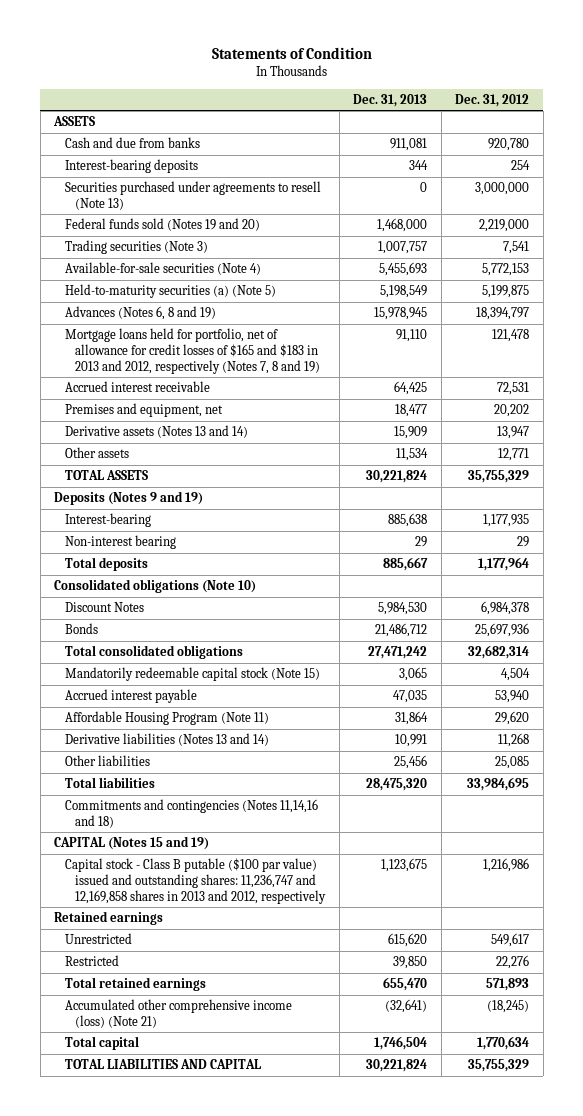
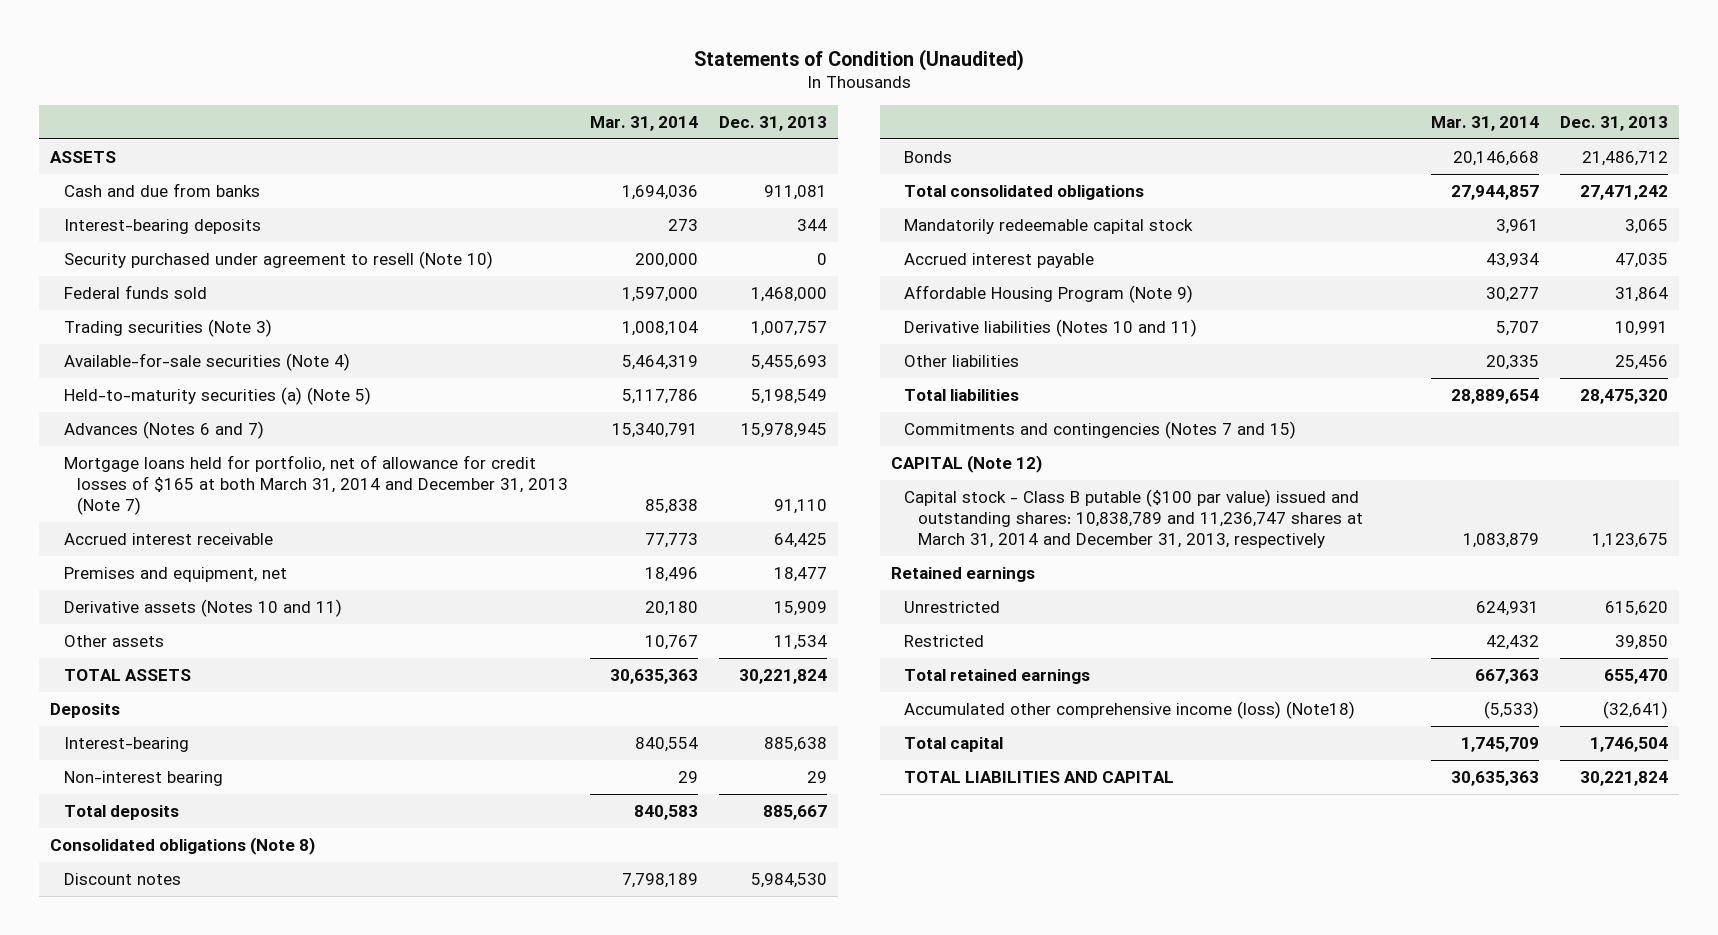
- Statements of Condition
+ Statements of Condition (Unaudited)
- | Dec. 31, 2013 | Dec. 31, 2012
+ | Mar. 31, 2014 | Dec. 31, 2013
- Securities purchased under agreements to resell (Note 13) | 0 | 3,000,000
- Federal funds sold (Notes 19 and 20) | 1,468,000 | 2,219,000
+ Security purchased under agreement to resell (Note 10) | 200,000 | 0
+ Federal funds sold | 1,597,000 | 1,468,000
- Advances (Notes 6, 8 and 19) | 15,978,945 | 18,394,797
- Mortgage loans held for portfolio, net of allowance for credit losses of $165 and $183 in 2013 and 2012, respectively (Notes 7, 8 and 19) | 91,110 | 121,478
+ Advances (Notes 6 and 7) | 15,340,791 | 15,978,945
+ Mortgage loans held for portfolio, net of allowance for credit losses of $165 at both March 31, 2014 and December 31, 2013 (Note 7) | 85,838 | 91,110
- Derivative assets (Notes 13 and 14) | 15,909 | 13,947
+ Derivative assets (Notes 10 and 11) | 20,180 | 15,909
- Deposits (Notes 9 and 19)
+ Deposits
- Consolidated obligations (Note 10)
- Discount Notes | 5,984,530 | 6,984,378
+ Consolidated obligations (Note 8)
+ Discount notes | 7,798,189 | 5,984,530
- Mandatorily redeemable capital stock (Note 15) | 3,065 | 4,504
+ Mandatorily redeemable capital stock | 3,961 | 3,065
- Affordable Housing Program (Note 11) | 31,864 | 29,620
- Derivative liabilities (Notes 13 and 14) | 10,991 | 11,268
+ Affordable Housing Program (Note 9) | 30,277 | 31,864
+ Derivative liabilities (Notes 10 and 11) | 5,707 | 10,991
- Commitments and contingencies (Notes 11,14,16 and 18)
- CAPITAL (Notes 15 and 19)
- Capital stock - Class B putable ($100 par value) issued and outstanding shares: 11,236,747 and 12,169,858 shares in 2013 and 2012, respectively | 1,123,675 | 1,216,986
+ Commitments and contingencies (Notes 7 and 15)
+ CAPITAL (Note 12)
+ Capital stock - Class B putable ($100 par value) issued and outstanding shares: 10,838,789 and 11,236,747 shares at March 31, 2014 and December 31, 2013, respectively | 1,083,879 | 1,123,675
- Accumulated other comprehensive income (loss) (Note 21) | (32,641) | (18,245)
+ Accumulated other comprehensive income (loss) (Note18) | (5,533) | (32,641)

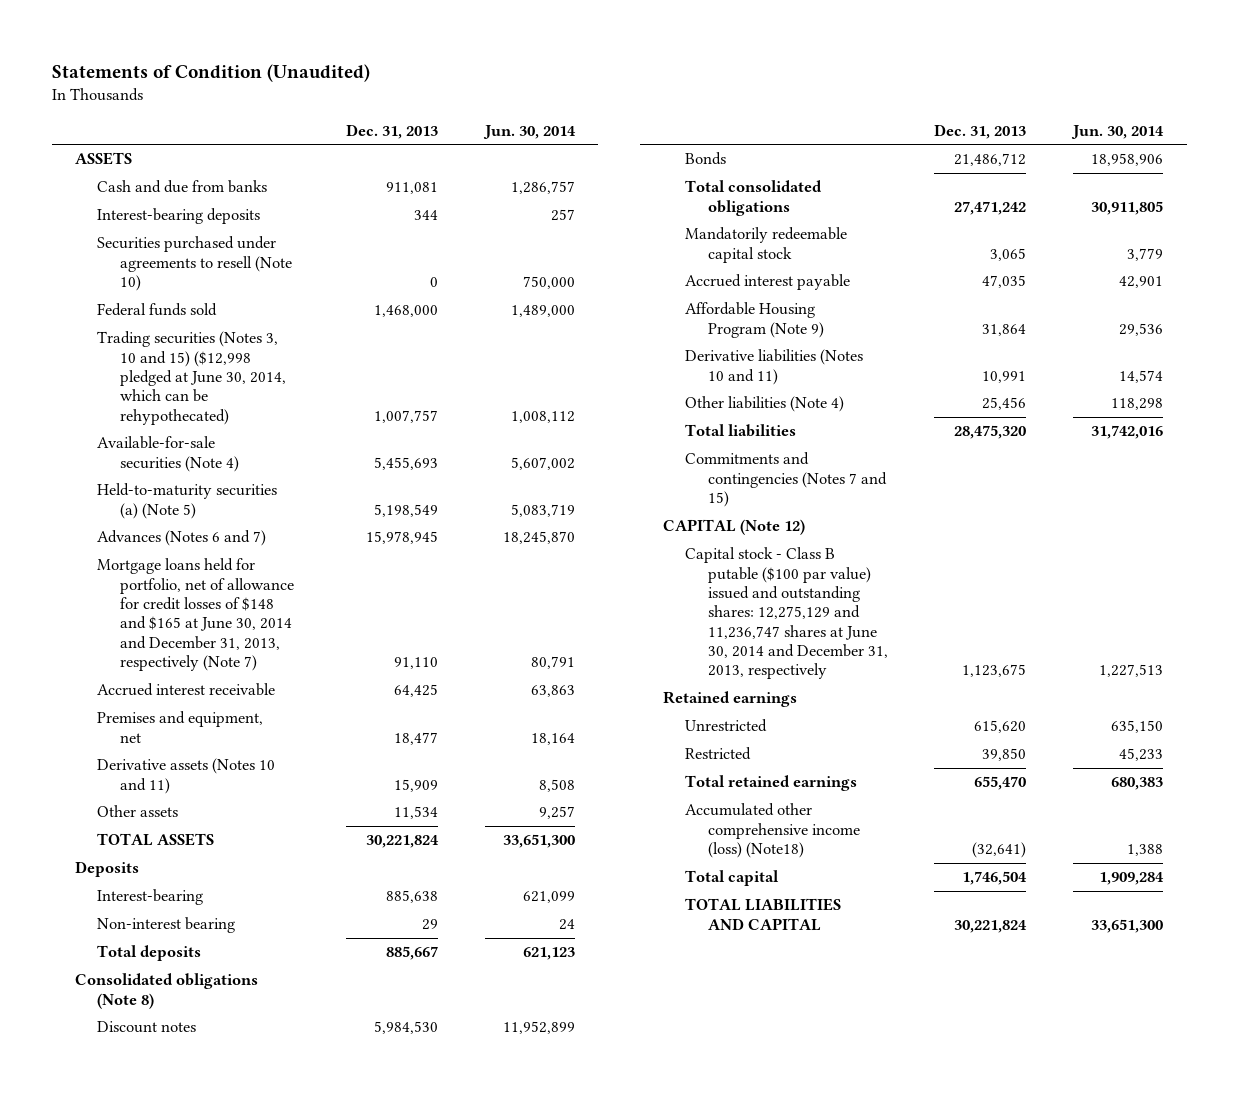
- | Mar. 31, 2014 | Dec. 31, 2013
+ | Dec. 31, 2013 | Jun. 30, 2014
- Security purchased under agreement to resell (Note 10) | 200,000 | 0
+ Securities purchased under agreements to resell (Note 10) | 0 | 750,000
- Trading securities (Note 3) | 1,008,104 | 1,007,757
+ Trading securities (Notes 3, 10 and 15) ($12,998 pledged at June 30, 2014, which can be rehypothecated) | 1,007,757 | 1,008,112
- Mortgage loans held for portfolio, net of allowance for credit losses of $165 at both March 31, 2014 and December 31, 2013 (Note 7) | 85,838 | 91,110
+ Mortgage loans held for portfolio, net of allowance for credit losses of $148 and $165 at June 30, 2014 and December 31, 2013, respectively (Note 7) | 91,110 | 80,791
- Other liabilities | 20,335 | 25,456
+ Other liabilities (Note 4) | 25,456 | 118,298
- Capital stock - Class B putable ($100 par value) issued and outstanding shares: 10,838,789 and 11,236,747 shares at March 31, 2014 and December 31, 2013, respectively | 1,083,879 | 1,123,675
+ Capital stock - Class B putable ($100 par value) issued and outstanding shares: 12,275,129 and 11,236,747 shares at June 30, 2014 and December 31, 2013, respectively | 1,123,675 | 1,227,513

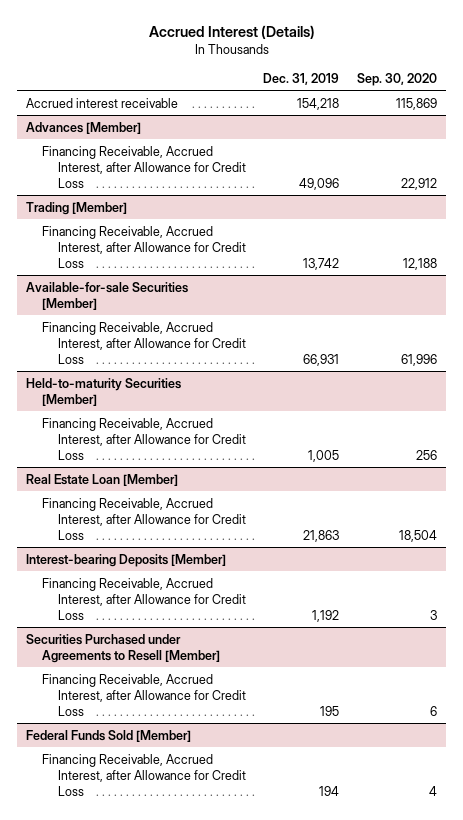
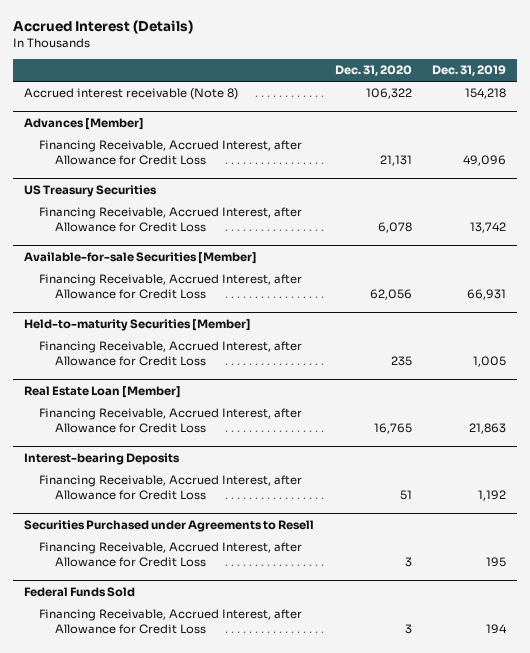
- | Dec. 31, 2019 | Sep. 30, 2020
+ | Dec. 31, 2020 | Dec. 31, 2019
- Accrued interest receivable | 154,218 | 115,869
+ Accrued interest receivable (Note 8) | 106,322 | 154,218
- Trading [Member]
+ US Treasury Securities
- Interest-bearing Deposits [Member]
+ Interest-bearing Deposits
- Securities Purchased under Agreements to Resell [Member]
+ Securities Purchased under Agreements to Resell
- Federal Funds Sold [Member]
+ Federal Funds Sold

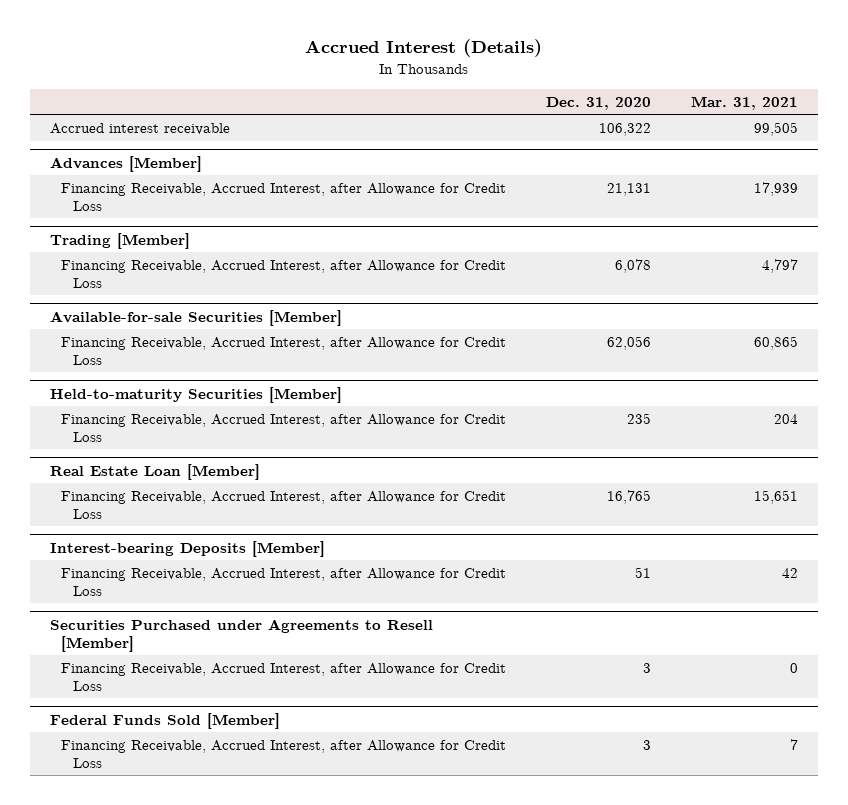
- | Dec. 31, 2020 | Dec. 31, 2019
+ | Dec. 31, 2020 | Mar. 31, 2021
- Accrued interest receivable (Note 8) | 106,322 | 154,218
+ Accrued interest receivable | 106,322 | 99,505
- US Treasury Securities
+ Trading [Member]
- Interest-bearing Deposits
+ Interest-bearing Deposits [Member]
- Securities Purchased under Agreements to Resell
+ Securities Purchased under Agreements to Resell [Member]
- Federal Funds Sold
+ Federal Funds Sold [Member]

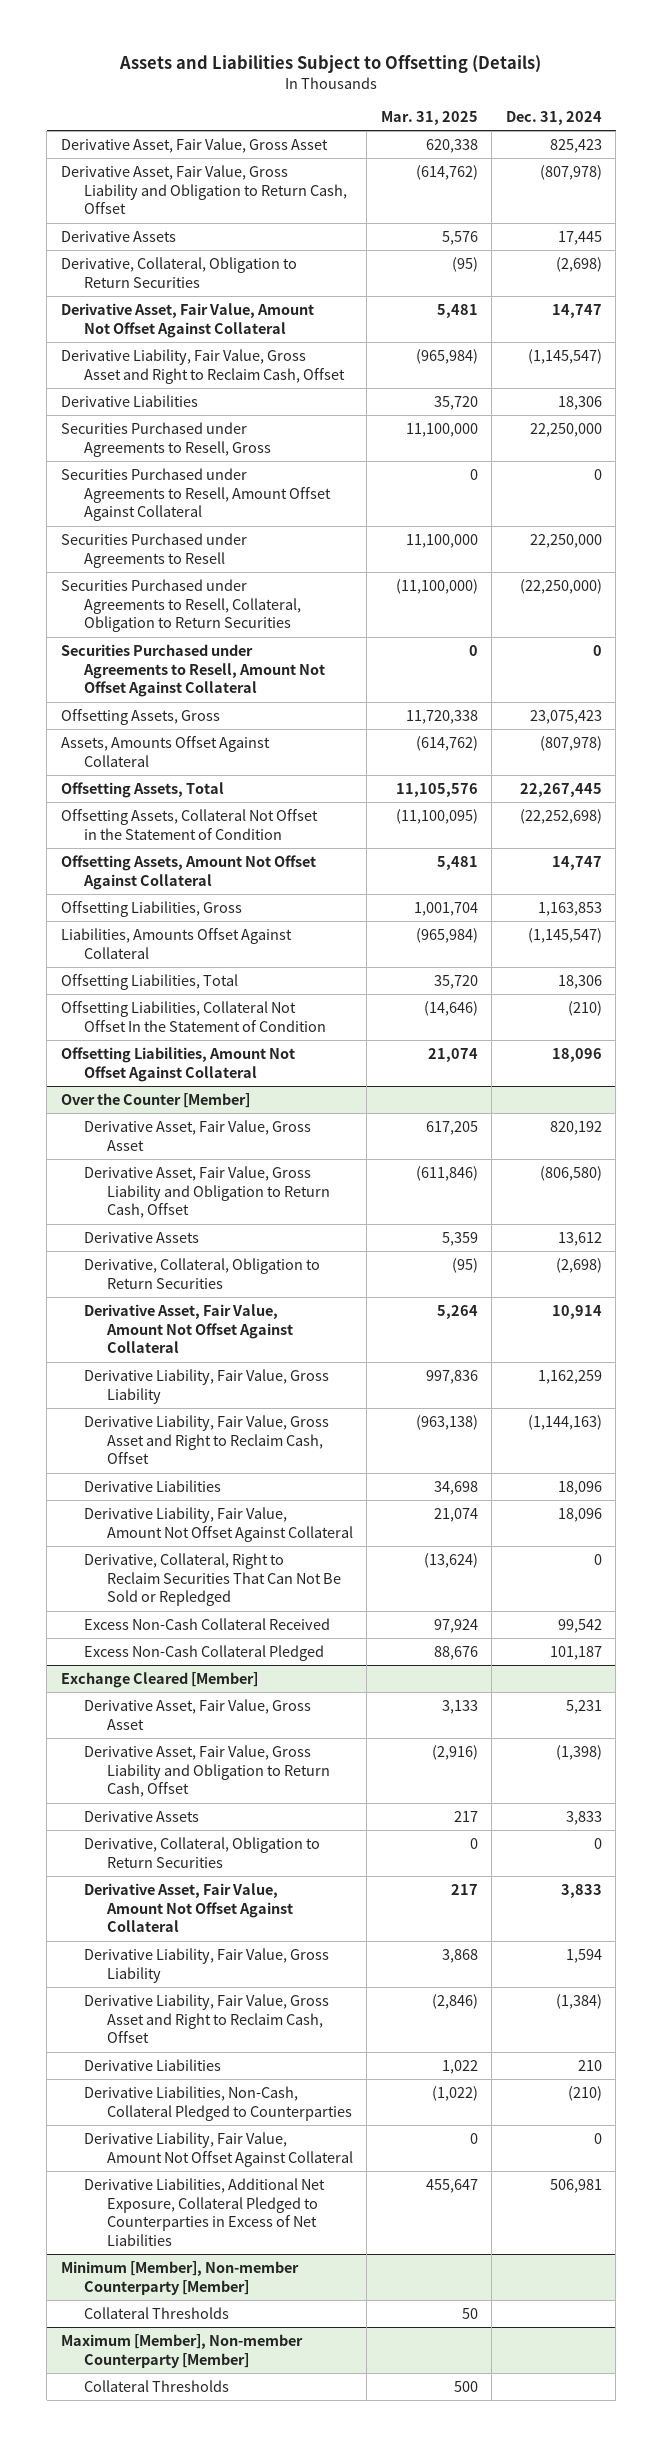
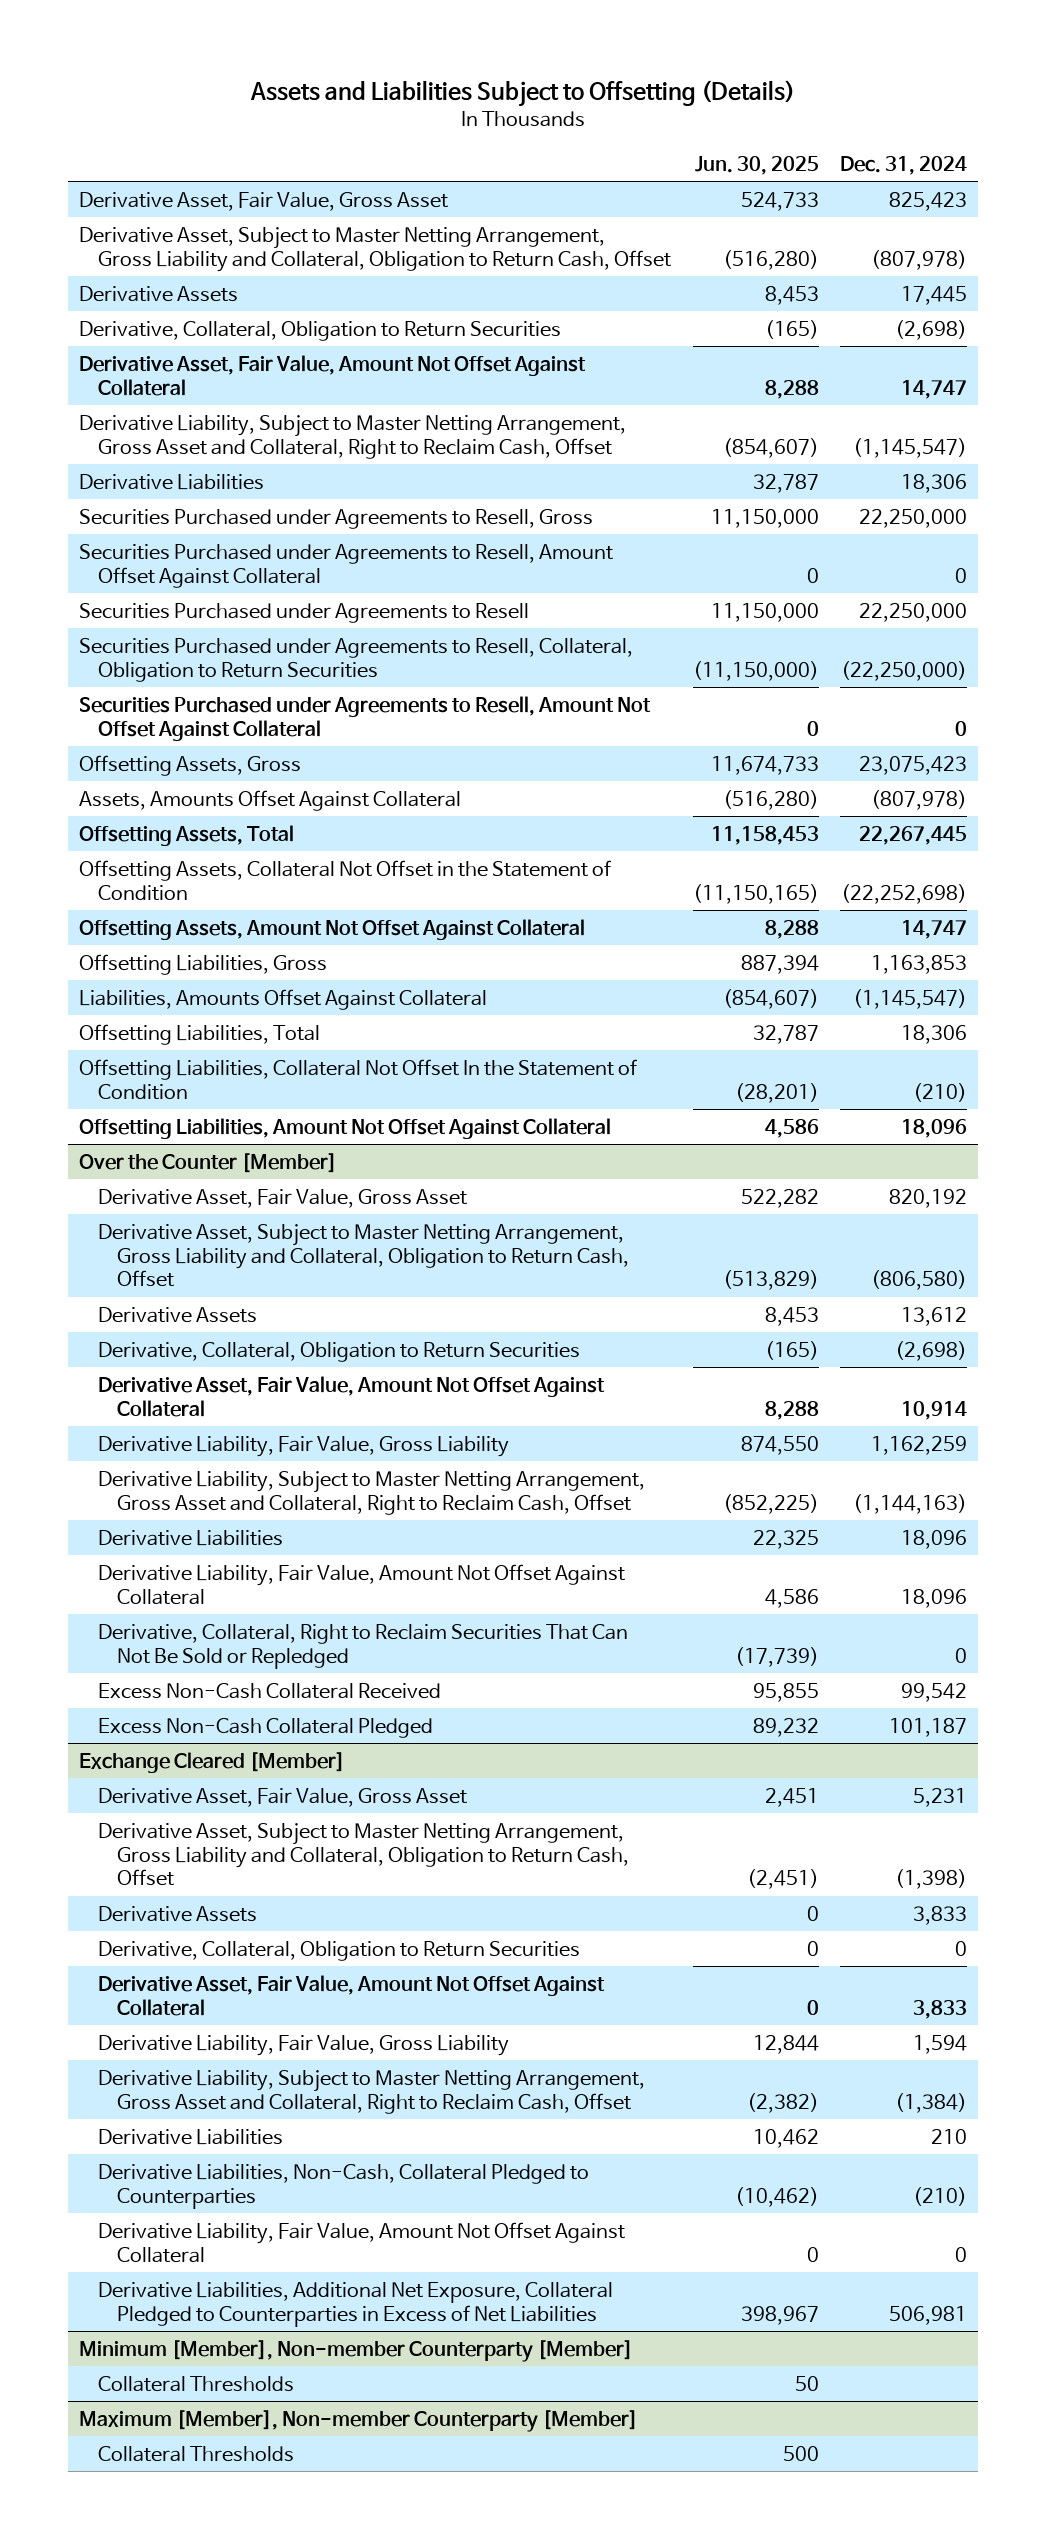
- | Mar. 31, 2025 | Dec. 31, 2024
+ | Jun. 30, 2025 | Dec. 31, 2024
- Derivative Asset, Fair Value, Gross Liability and Obligation to Return Cash, Offset | (614,762) | (807,978)
+ Derivative Asset, Subject to Master Netting Arrangement, Gross Liability and Collateral, Obligation to Return Cash, Offset | (516,280) | (807,978)
- Derivative Liability, Fair Value, Gross Asset and Right to Reclaim Cash, Offset | (965,984) | (1,145,547)
+ Derivative Liability, Subject to Master Netting Arrangement, Gross Asset and Collateral, Right to Reclaim Cash, Offset | (854,607) | (1,145,547)
@ Over the Counter [Member]
- Derivative Asset, Fair Value, Gross Liability and Obligation to Return Cash, Offset | (611,846) | (806,580)
+ Derivative Asset, Subject to Master Netting Arrangement, Gross Liability and Collateral, Obligation to Return Cash, Offset | (513,829) | (806,580)
- Derivative Liability, Fair Value, Gross Asset and Right to Reclaim Cash, Offset | (963,138) | (1,144,163)
+ Derivative Liability, Subject to Master Netting Arrangement, Gross Asset and Collateral, Right to Reclaim Cash, Offset | (852,225) | (1,144,163)
@ Exchange Cleared [Member]
- Derivative Asset, Fair Value, Gross Liability and Obligation to Return Cash, Offset | (2,916) | (1,398)
+ Derivative Asset, Subject to Master Netting Arrangement, Gross Liability and Collateral, Obligation to Return Cash, Offset | (2,451) | (1,398)
- Derivative Liability, Fair Value, Gross Asset and Right to Reclaim Cash, Offset | (2,846) | (1,384)
+ Derivative Liability, Subject to Master Netting Arrangement, Gross Asset and Collateral, Right to Reclaim Cash, Offset | (2,382) | (1,384)

